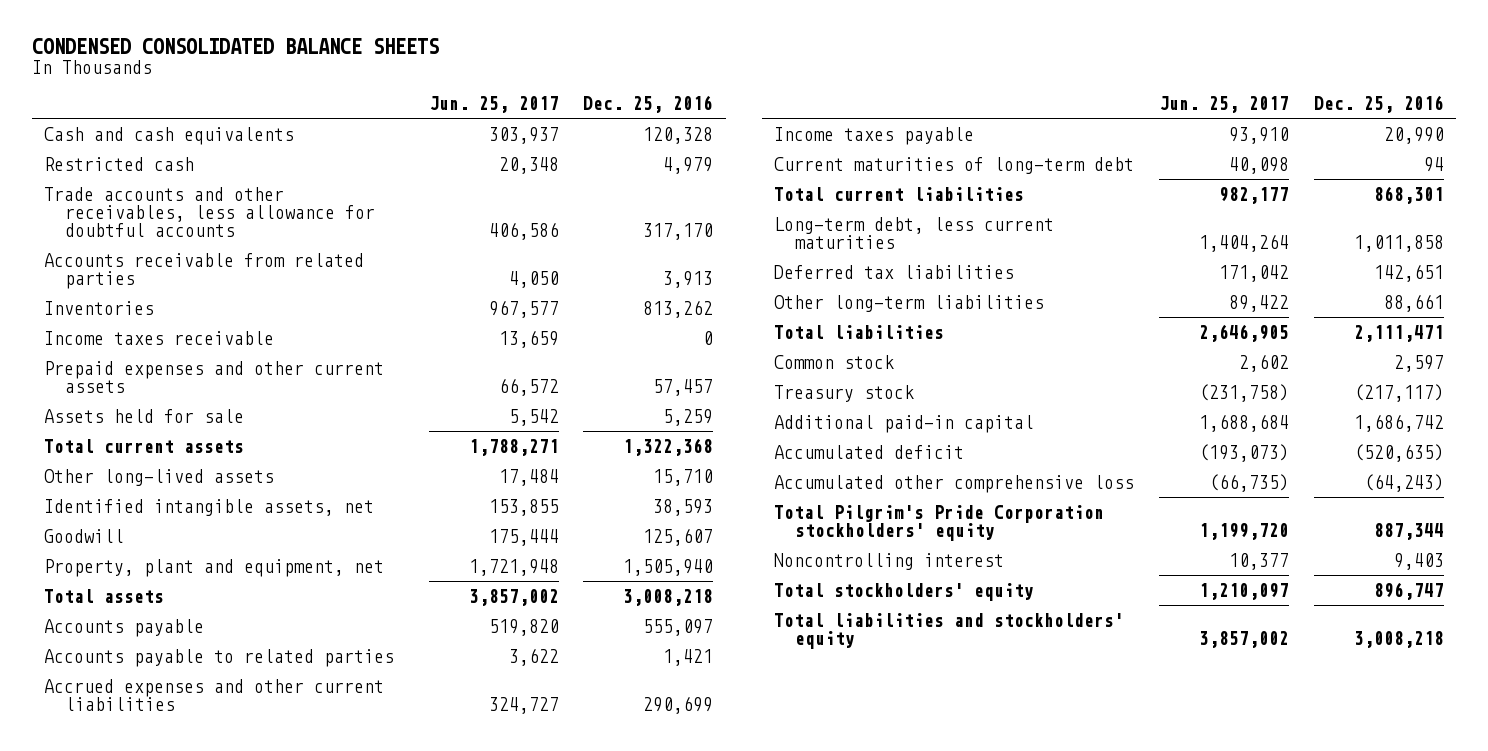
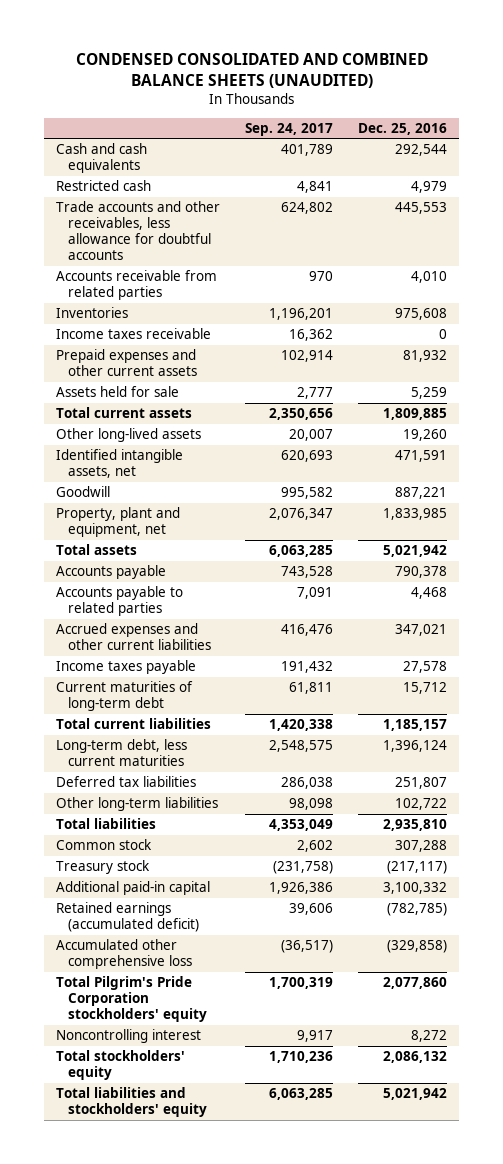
- CONDENSED CONSOLIDATED BALANCE SHEETS
+ CONDENSED CONSOLIDATED AND COMBINED BALANCE SHEETS (UNAUDITED)
- | Jun. 25, 2017 | Dec. 25, 2016
+ | Sep. 24, 2017 | Dec. 25, 2016
- Cash and cash equivalents | 303,937 | 120,328
+ Cash and cash equivalents | 401,789 | 292,544
- Trade accounts and other receivables, less allowance for doubtful accounts | 406,586 | 317,170
- Accounts receivable from related parties | 4,050 | 3,913
- Inventories | 967,577 | 813,262
+ Trade accounts and other receivables, less allowance for doubtful accounts | 624,802 | 445,553
+ Accounts receivable from related parties | 970 | 4,010
+ Inventories | 1,196,201 | 975,608
- Prepaid expenses and other current assets | 66,572 | 57,457
+ Prepaid expenses and other current assets | 102,914 | 81,932
- Total current assets | 1,788,271 | 1,322,368
- Other long-lived assets | 17,484 | 15,710
- Identified intangible assets, net | 153,855 | 38,593
- Goodwill | 175,444 | 125,607
- Property, plant and equipment, net | 1,721,948 | 1,505,940
- Total assets | 3,857,002 | 3,008,218
- Accounts payable | 519,820 | 555,097
- Accounts payable to related parties | 3,622 | 1,421
- Accrued expenses and other current liabilities | 324,727 | 290,699
- Income taxes payable | 93,910 | 20,990
- Current maturities of long-term debt | 40,098 | 94
- Total current liabilities | 982,177 | 868,301
- Long-term debt, less current maturities | 1,404,264 | 1,011,858
- Deferred tax liabilities | 171,042 | 142,651
- Other long-term liabilities | 89,422 | 88,661
- Total liabilities | 2,646,905 | 2,111,471
- Common stock | 2,602 | 2,597
+ Total current assets | 2,350,656 | 1,809,885
+ Other long-lived assets | 20,007 | 19,260
+ Identified intangible assets, net | 620,693 | 471,591
+ Goodwill | 995,582 | 887,221
+ Property, plant and equipment, net | 2,076,347 | 1,833,985
+ Total assets | 6,063,285 | 5,021,942
+ Accounts payable | 743,528 | 790,378
+ Accounts payable to related parties | 7,091 | 4,468
+ Accrued expenses and other current liabilities | 416,476 | 347,021
+ Income taxes payable | 191,432 | 27,578
+ Current maturities of long-term debt | 61,811 | 15,712
+ Total current liabilities | 1,420,338 | 1,185,157
+ Long-term debt, less current maturities | 2,548,575 | 1,396,124
+ Deferred tax liabilities | 286,038 | 251,807
+ Other long-term liabilities | 98,098 | 102,722
+ Total liabilities | 4,353,049 | 2,935,810
+ Common stock | 2,602 | 307,288
- Additional paid-in capital | 1,688,684 | 1,686,742
- Accumulated deficit | (193,073) | (520,635)
- Accumulated other comprehensive loss | (66,735) | (64,243)
- Total Pilgrim's Pride Corporation stockholders' equity | 1,199,720 | 887,344
- Noncontrolling interest | 10,377 | 9,403
- Total stockholders' equity | 1,210,097 | 896,747
- Total liabilities and stockholders' equity | 3,857,002 | 3,008,218
+ Additional paid-in capital | 1,926,386 | 3,100,332
+ Retained earnings (accumulated deficit) | 39,606 | (782,785)
+ Accumulated other comprehensive loss | (36,517) | (329,858)
+ Total Pilgrim's Pride Corporation stockholders' equity | 1,700,319 | 2,077,860
+ Noncontrolling interest | 9,917 | 8,272
+ Total stockholders' equity | 1,710,236 | 2,086,132
+ Total liabilities and stockholders' equity | 6,063,285 | 5,021,942

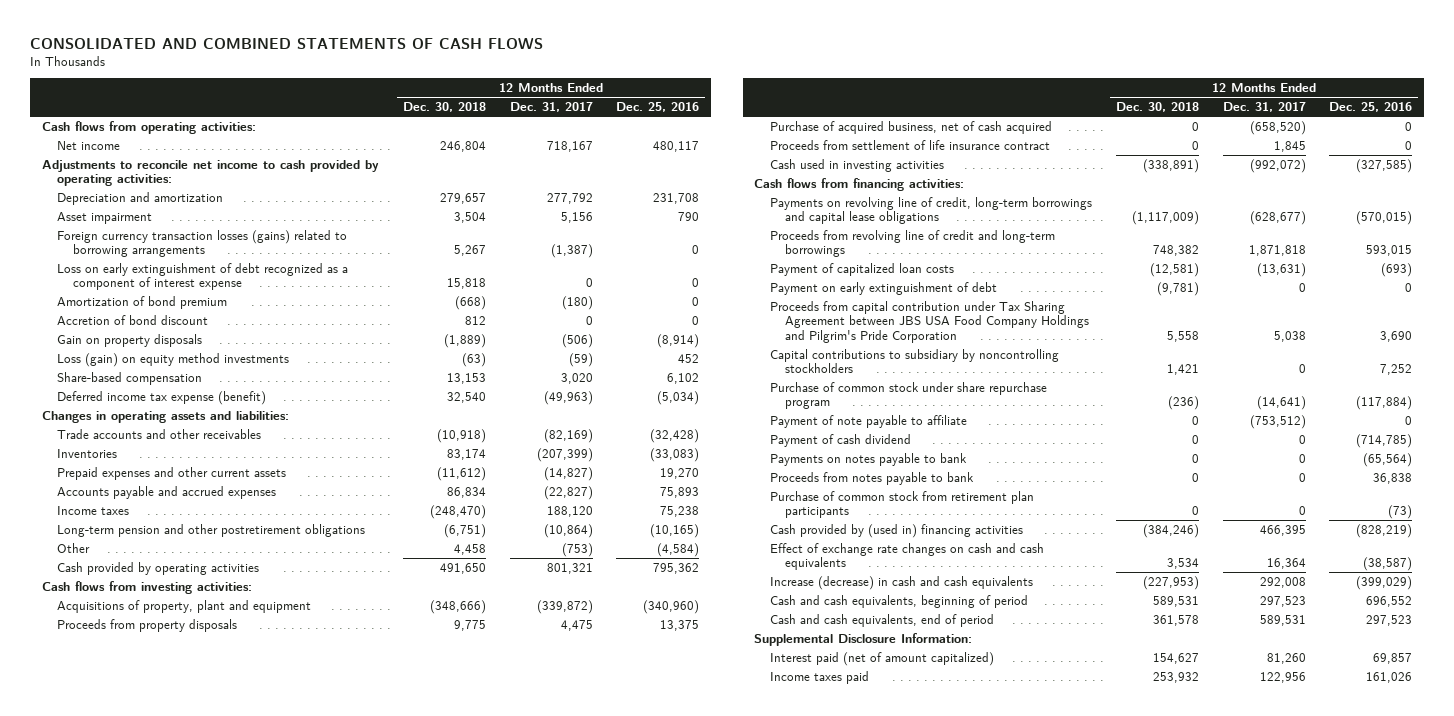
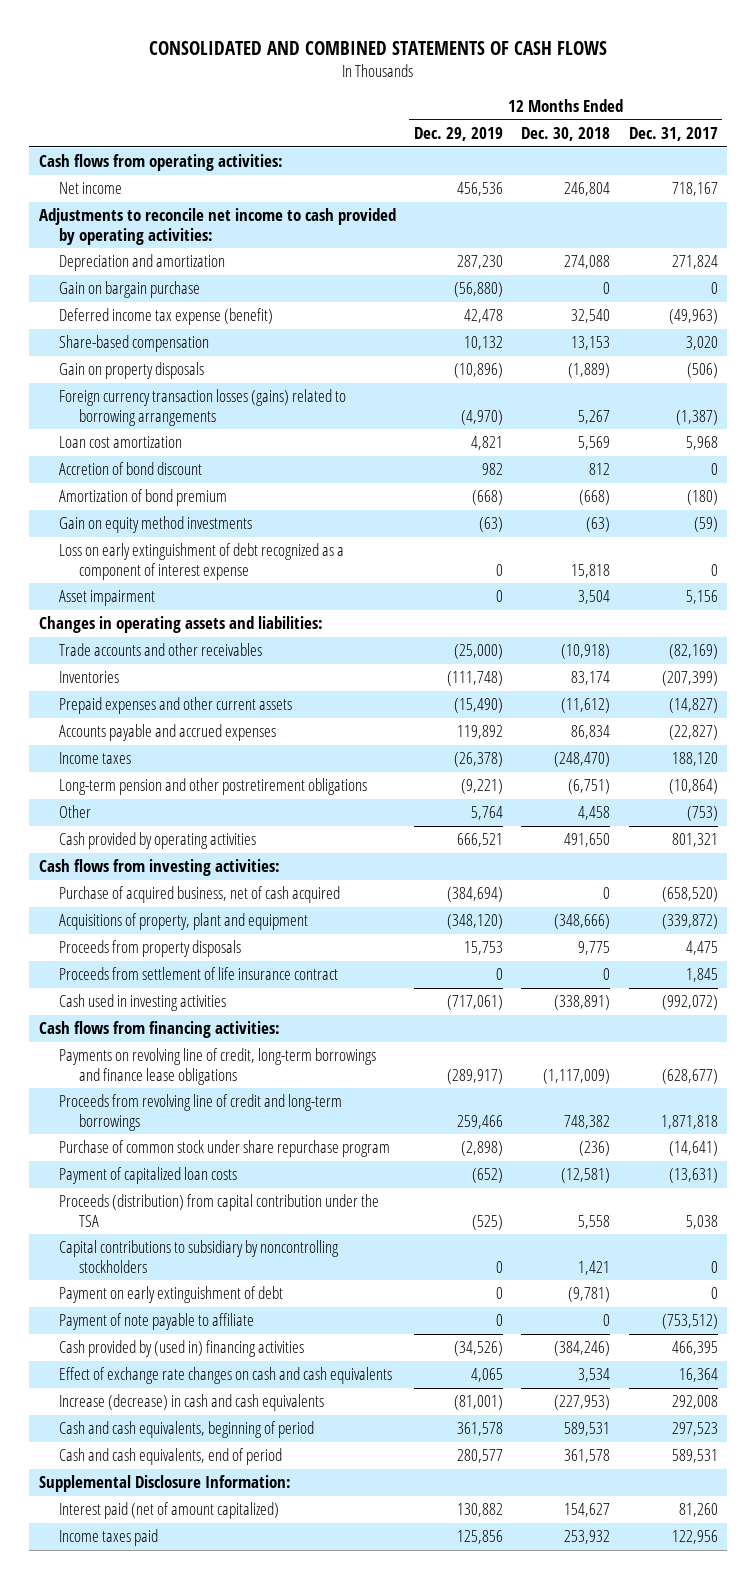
- | 12 Months Ended Dec. 30, 2018 | 12 Months Ended Dec. 31, 2017 | 12 Months Ended Dec. 25, 2016
+ | 12 Months Ended Dec. 29, 2019 | 12 Months Ended Dec. 30, 2018 | 12 Months Ended Dec. 31, 2017
- Depreciation and amortization | 279,657 | 277,792 | 231,708
+ Depreciation and amortization | 287,230 | 274,088 | 271,824
+ Gain on bargain purchase | (56,880) | 0 | 0
moved up: Deferred income tax expense (benefit) | 42,478 | 32,540 | (49,963)
moved up: Share-based compensation | 10,132 | 13,153 | 3,020
moved up: Gain on property disposals | (10,896) | (1,889) | (506)
+ Loan cost amortization | 4,821 | 5,569 | 5,968
- Loss (gain) on equity method investments | (63) | (59) | 452
moved down: Amortization of bond premium | (668) | (668) | (180)
+ Gain on equity method investments | (63) | (63) | (59)
moved down: Loss on early extinguishment of debt recognized as a component of interest expense | 0 | 15,818 | 0
moved down: Asset impairment | 0 | 3,504 | 5,156
moved up: Purchase of acquired business, net of cash acquired | (384,694) | 0 | (658,520)
- Payments on revolving line of credit, long-term borrowings and capital lease obligations | (1,117,009) | (628,677) | (570,015)
+ Payments on revolving line of credit, long-term borrowings and finance lease obligations | (289,917) | (1,117,009) | (628,677)
moved up: Purchase of common stock under share repurchase program | (2,898) | (236) | (14,641)
- Proceeds from capital contribution under Tax Sharing Agreement between JBS USA Food Company Holdings and Pilgrim's Pride Corporation | 5,558 | 5,038 | 3,690
+ Proceeds (distribution) from capital contribution under the TSA | (525) | 5,558 | 5,038
moved down: Payment on early extinguishment of debt | 0 | (9,781) | 0
- Payment of cash dividend | 0 | 0 | (714,785)
- Payments on notes payable to bank | 0 | 0 | (65,564)
- Proceeds from notes payable to bank | 0 | 0 | 36,838
- Purchase of common stock from retirement plan participants | 0 | 0 | (73)

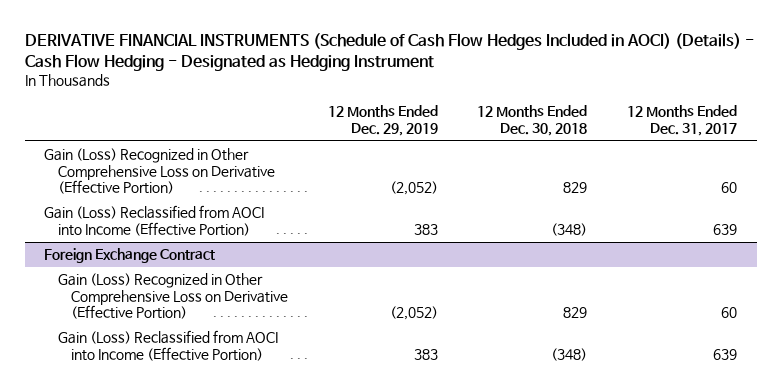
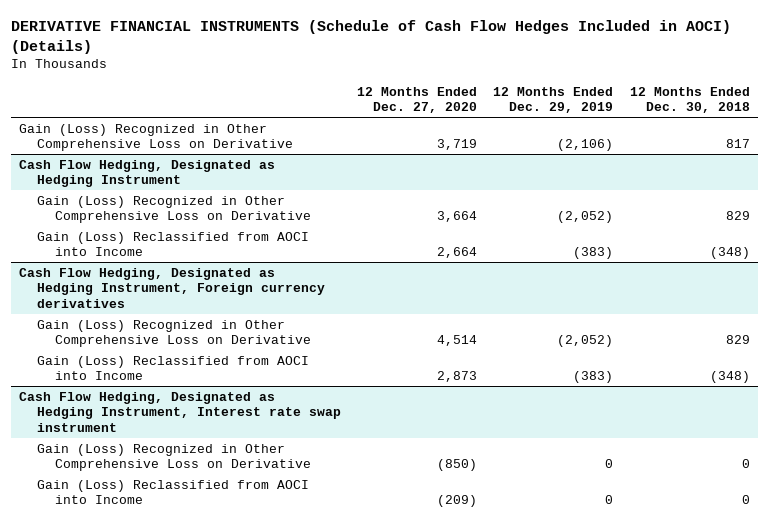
- DERIVATIVE FINANCIAL INSTRUMENTS (Schedule of Cash Flow Hedges Included in AOCI) (Details) - Cash Flow Hedging - Designated as Hedging Instrument
+ DERIVATIVE FINANCIAL INSTRUMENTS (Schedule of Cash Flow Hedges Included in AOCI) (Details)
- | 12 Months Ended Dec. 29, 2019 | 12 Months Ended Dec. 30, 2018 | 12 Months Ended Dec. 31, 2017
+ | 12 Months Ended Dec. 27, 2020 | 12 Months Ended Dec. 29, 2019 | 12 Months Ended Dec. 30, 2018
- Gain (Loss) Recognized in Other Comprehensive Loss on Derivative (Effective Portion) | (2,052) | 829 | 60
- Gain (Loss) Reclassified from AOCI into Income (Effective Portion) | 383 | (348) | 639
- Foreign Exchange Contract
- Gain (Loss) Recognized in Other Comprehensive Loss on Derivative (Effective Portion) | (2,052) | 829 | 60
- Gain (Loss) Reclassified from AOCI into Income (Effective Portion) | 383 | (348) | 639
+ Gain (Loss) Recognized in Other Comprehensive Loss on Derivative | 3,719 | (2,106) | 817
+ Cash Flow Hedging, Designated as Hedging Instrument
+ Gain (Loss) Recognized in Other Comprehensive Loss on Derivative | 3,664 | (2,052) | 829
+ Gain (Loss) Reclassified from AOCI into Income | 2,664 | (383) | (348)
+ Cash Flow Hedging, Designated as Hedging Instrument, Foreign currency derivatives
+ Gain (Loss) Recognized in Other Comprehensive Loss on Derivative | 4,514 | (2,052) | 829
+ Gain (Loss) Reclassified from AOCI into Income | 2,873 | (383) | (348)
+ Cash Flow Hedging, Designated as Hedging Instrument, Interest rate swap instrument
+ Gain (Loss) Recognized in Other Comprehensive Loss on Derivative | (850) | 0 | 0
+ Gain (Loss) Reclassified from AOCI into Income | (209) | 0 | 0

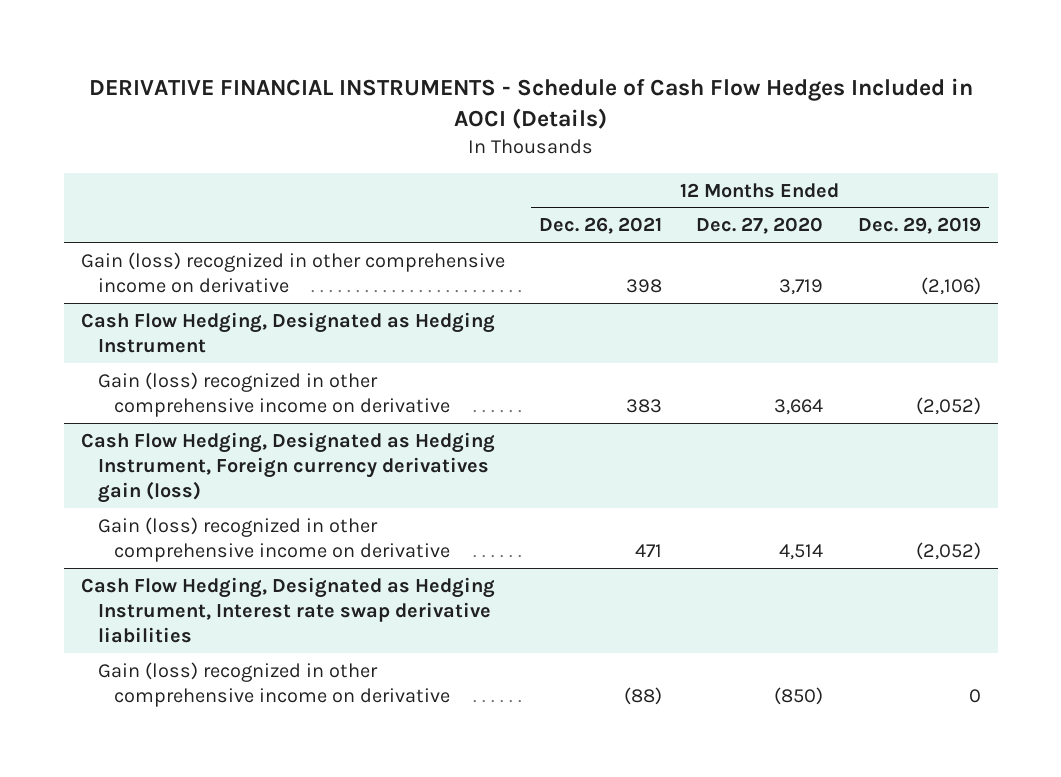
- DERIVATIVE FINANCIAL INSTRUMENTS (Schedule of Cash Flow Hedges Included in AOCI) (Details)
+ DERIVATIVE FINANCIAL INSTRUMENTS - Schedule of Cash Flow Hedges Included in AOCI (Details)
- | 12 Months Ended Dec. 27, 2020 | 12 Months Ended Dec. 29, 2019 | 12 Months Ended Dec. 30, 2018
+ | 12 Months Ended Dec. 26, 2021 | 12 Months Ended Dec. 27, 2020 | 12 Months Ended Dec. 29, 2019
- Gain (Loss) Recognized in Other Comprehensive Loss on Derivative | 3,719 | (2,106) | 817
+ Gain (loss) recognized in other comprehensive income on derivative | 398 | 3,719 | (2,106)
@ Cash Flow Hedging, Designated as Hedging Instrument
- Gain (Loss) Recognized in Other Comprehensive Loss on Derivative | 3,664 | (2,052) | 829
- Gain (Loss) Reclassified from AOCI into Income | 2,664 | (383) | (348)
- Cash Flow Hedging, Designated as Hedging Instrument, Foreign currency derivatives
- Gain (Loss) Recognized in Other Comprehensive Loss on Derivative | 4,514 | (2,052) | 829
- Gain (Loss) Reclassified from AOCI into Income | 2,873 | (383) | (348)
- Cash Flow Hedging, Designated as Hedging Instrument, Interest rate swap instrument
- Gain (Loss) Recognized in Other Comprehensive Loss on Derivative | (850) | 0 | 0
- Gain (Loss) Reclassified from AOCI into Income | (209) | 0 | 0
@ Cash Flow Hedging, Designated as Hedging Instrument
+ Gain (loss) recognized in other comprehensive income on derivative | 383 | 3,664 | (2,052)
+ Cash Flow Hedging, Designated as Hedging Instrument, Foreign currency derivatives gain (loss)
+ Gain (loss) recognized in other comprehensive income on derivative | 471 | 4,514 | (2,052)
+ Cash Flow Hedging, Designated as Hedging Instrument, Interest rate swap derivative liabilities
+ Gain (loss) recognized in other comprehensive income on derivative | (88) | (850) | 0

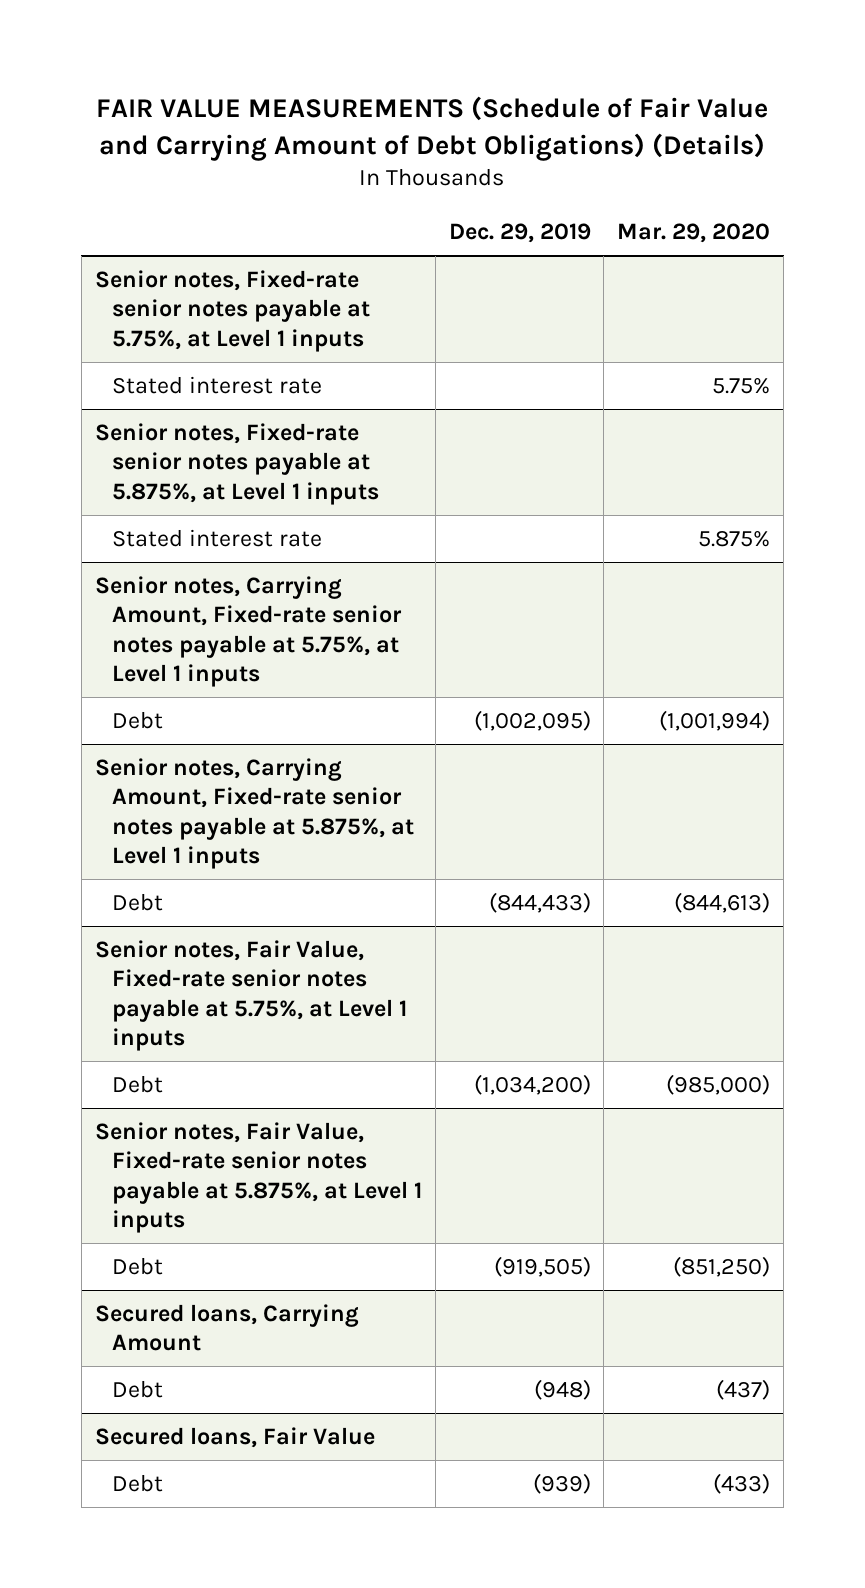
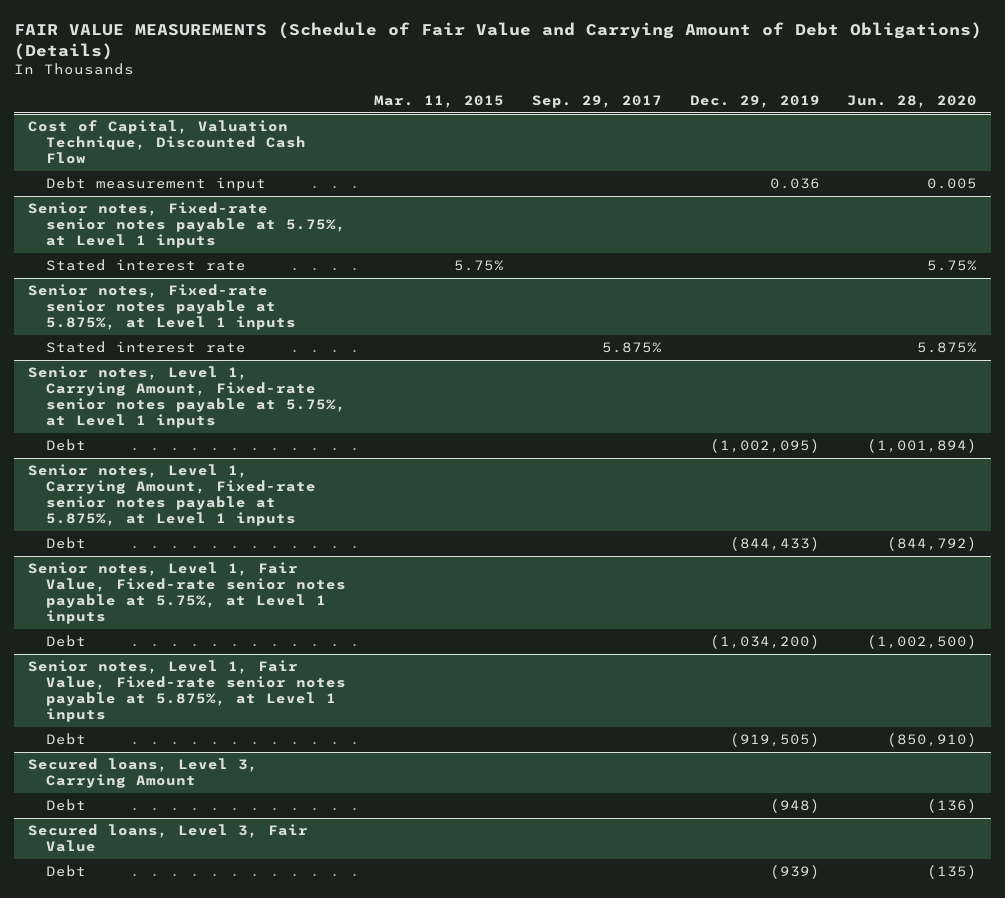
- | Dec. 29, 2019 | Mar. 29, 2020
+ | Mar. 11, 2015 | Sep. 29, 2017 | Dec. 29, 2019 | Jun. 28, 2020
+ Cost of Capital, Valuation Technique, Discounted Cash Flow
+ Debt measurement input | | | 0.036 | 0.005
- Senior notes, Carrying Amount, Fixed-rate senior notes payable at 5.75%, at Level 1 inputs
+ Senior notes, Level 1, Carrying Amount, Fixed-rate senior notes payable at 5.75%, at Level 1 inputs
- Senior notes, Carrying Amount, Fixed-rate senior notes payable at 5.875%, at Level 1 inputs
+ Senior notes, Level 1, Carrying Amount, Fixed-rate senior notes payable at 5.875%, at Level 1 inputs
- Senior notes, Fair Value, Fixed-rate senior notes payable at 5.75%, at Level 1 inputs
+ Senior notes, Level 1, Fair Value, Fixed-rate senior notes payable at 5.75%, at Level 1 inputs
- Senior notes, Fair Value, Fixed-rate senior notes payable at 5.875%, at Level 1 inputs
+ Senior notes, Level 1, Fair Value, Fixed-rate senior notes payable at 5.875%, at Level 1 inputs
- Secured loans, Carrying Amount
+ Secured loans, Level 3, Carrying Amount
- Secured loans, Fair Value
+ Secured loans, Level 3, Fair Value

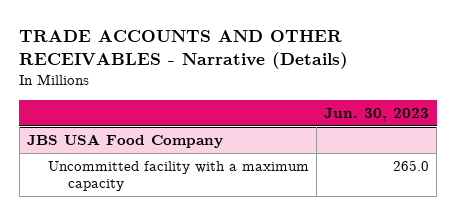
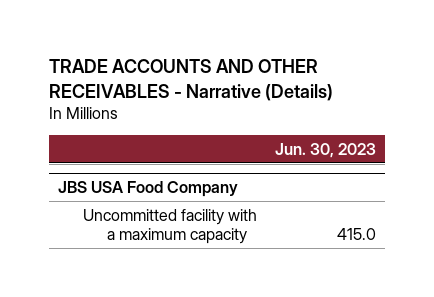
@ JBS USA Food Company
- Uncommitted facility with a maximum capacity | 265.0
+ Uncommitted facility with a maximum capacity | 415.0

